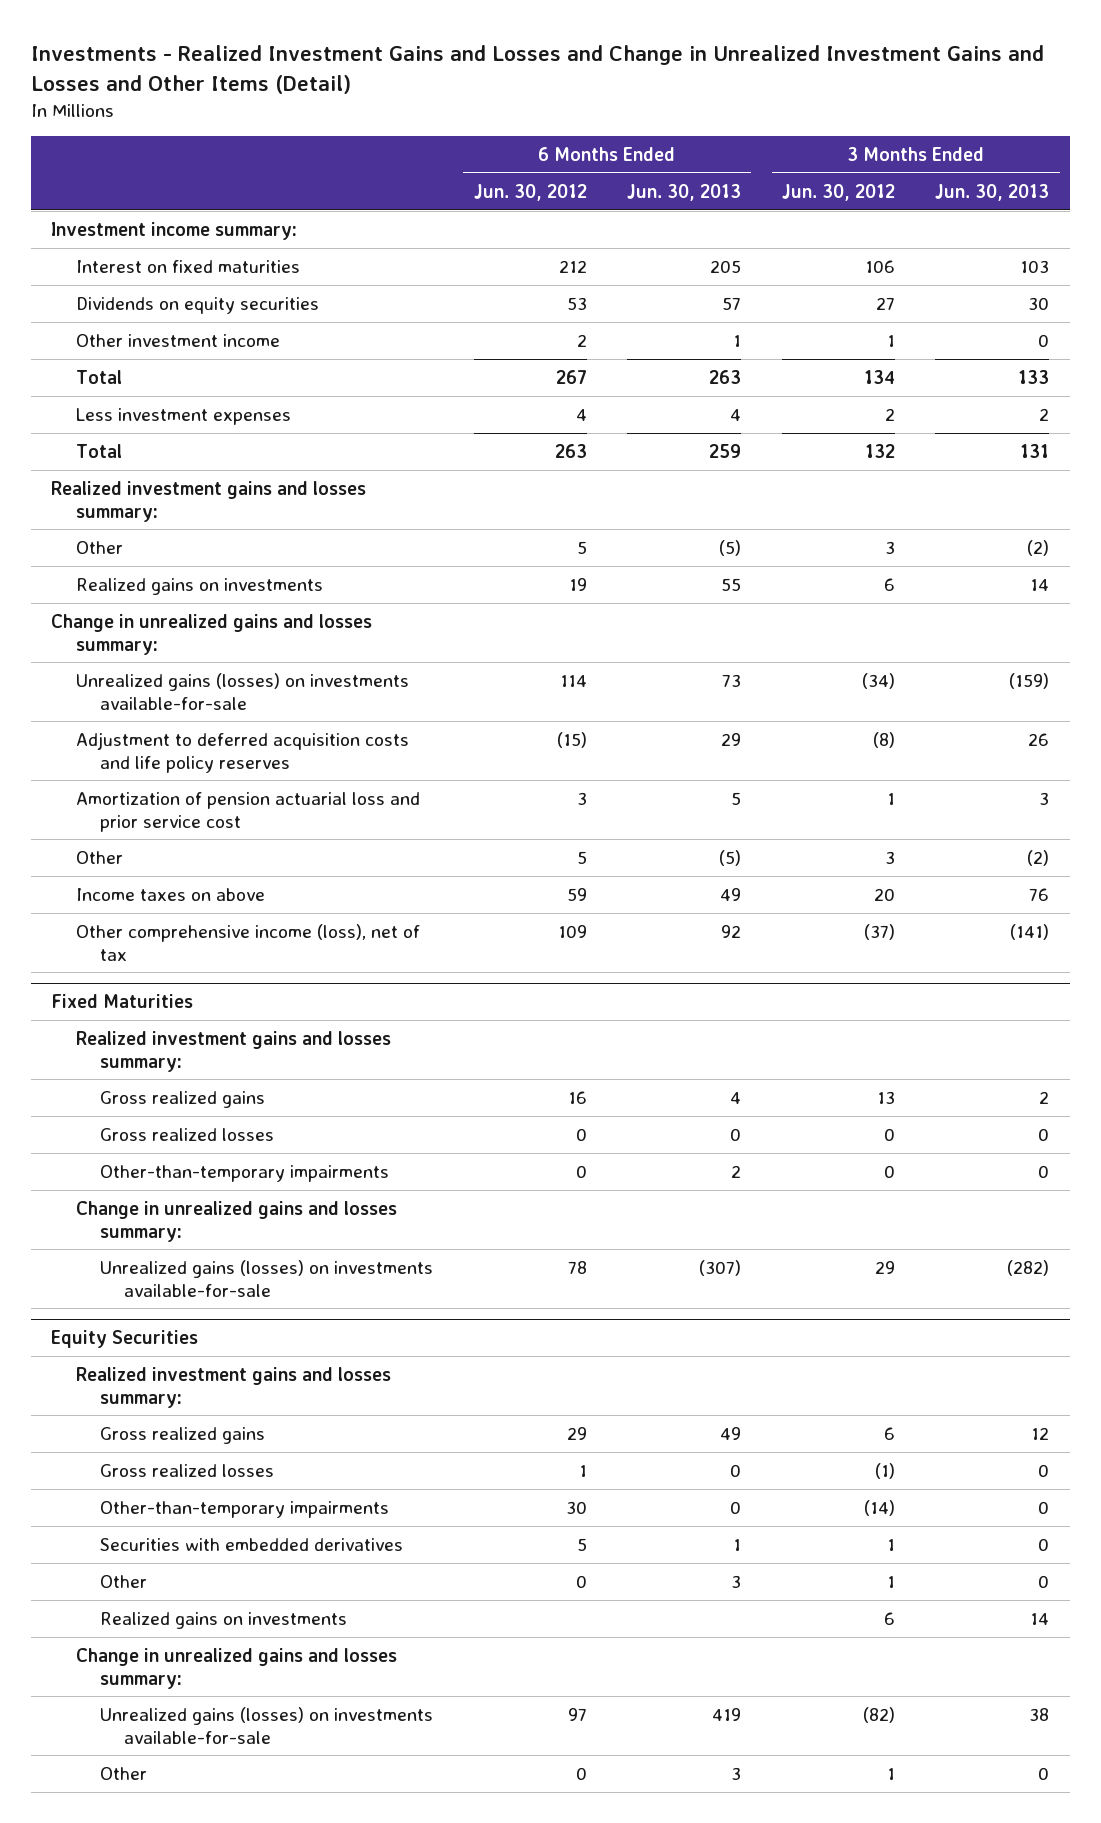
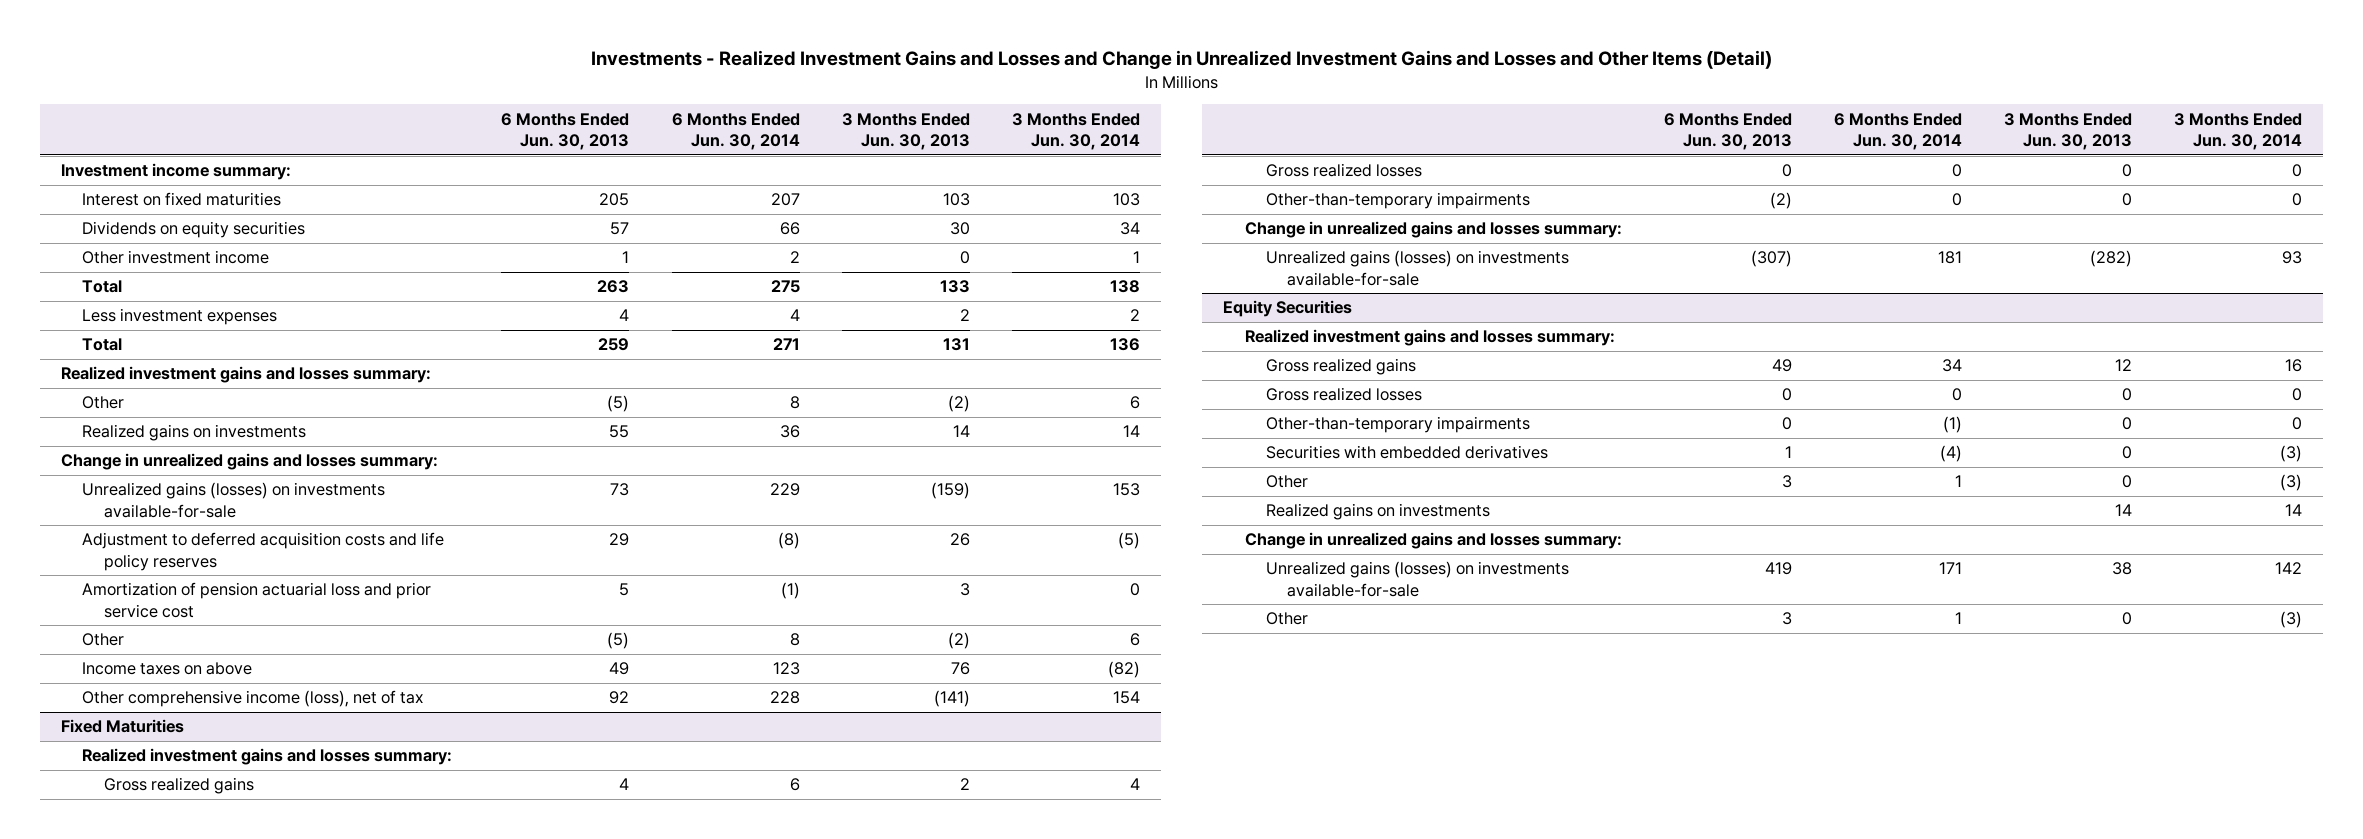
- | 6 Months Ended Jun. 30, 2012 | 6 Months Ended Jun. 30, 2013 | 3 Months Ended Jun. 30, 2012 | 3 Months Ended Jun. 30, 2013
+ | 6 Months Ended Jun. 30, 2013 | 6 Months Ended Jun. 30, 2014 | 3 Months Ended Jun. 30, 2013 | 3 Months Ended Jun. 30, 2014
@ Fixed Maturities
- Other-than-temporary impairments | 0 | 2 | 0 | 0
+ Other-than-temporary impairments | (2) | 0 | 0 | 0

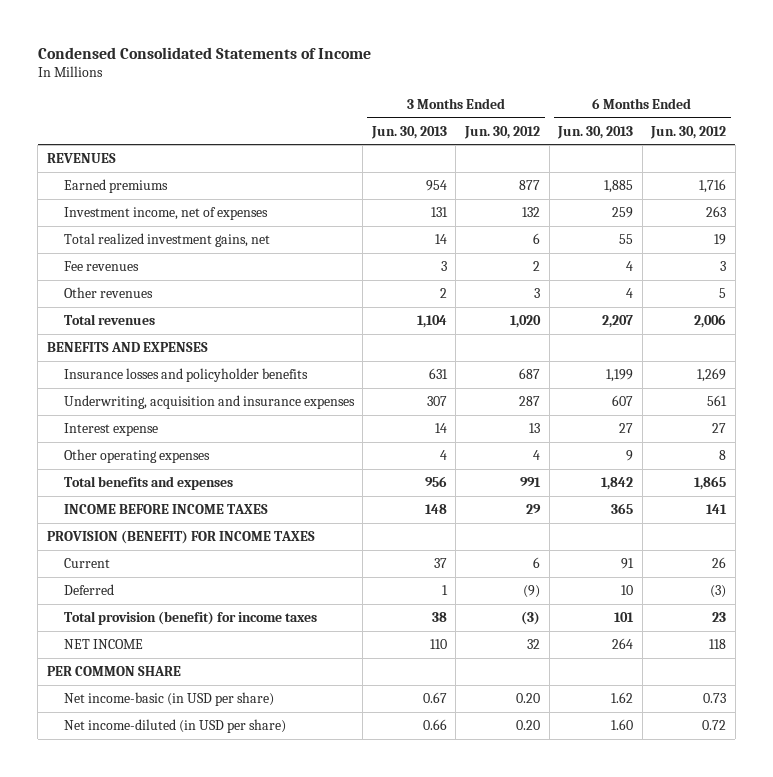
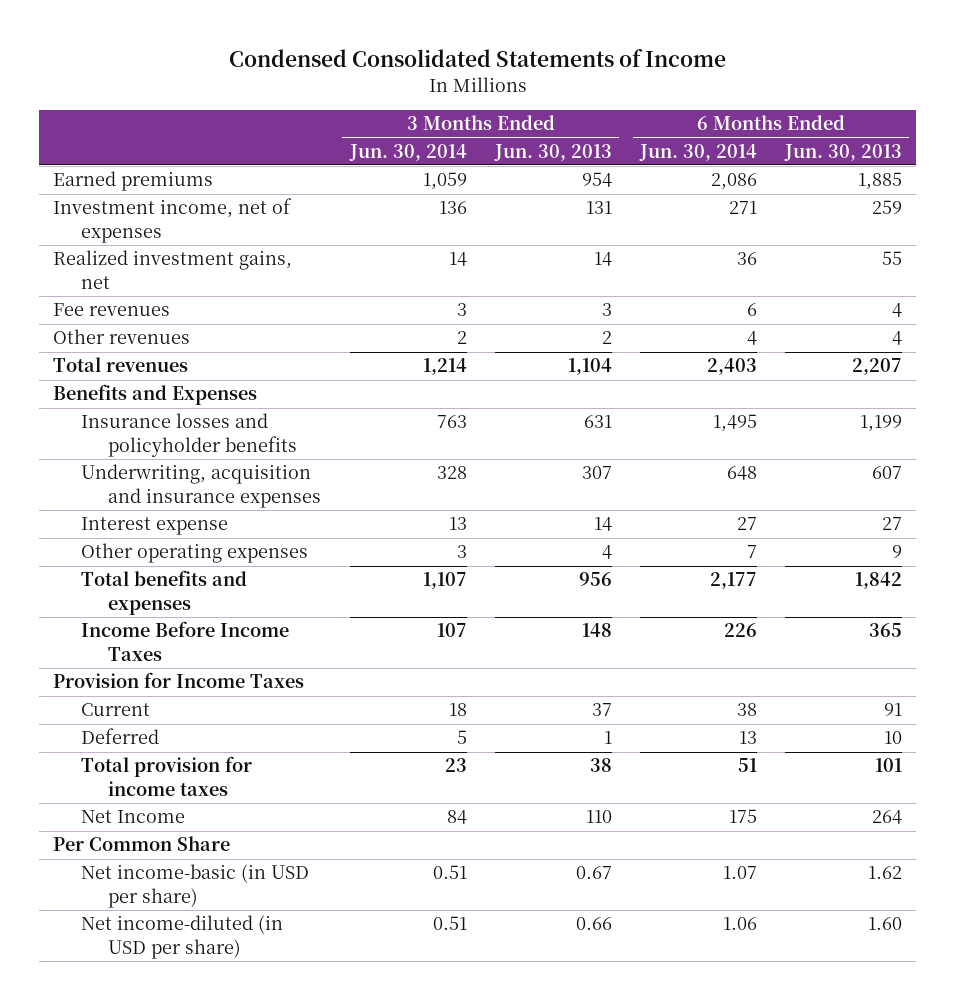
- | 3 Months Ended Jun. 30, 2013 | 3 Months Ended Jun. 30, 2012 | 6 Months Ended Jun. 30, 2013 | 6 Months Ended Jun. 30, 2012
+ | 3 Months Ended Jun. 30, 2014 | 3 Months Ended Jun. 30, 2013 | 6 Months Ended Jun. 30, 2014 | 6 Months Ended Jun. 30, 2013
- REVENUES
- Total realized investment gains, net | 14 | 6 | 55 | 19
+ Realized investment gains, net | 14 | 14 | 36 | 55
- BENEFITS AND EXPENSES
+ Benefits and Expenses
- INCOME BEFORE INCOME TAXES | 148 | 29 | 365 | 141
- PROVISION (BENEFIT) FOR INCOME TAXES
+ Income Before Income Taxes | 107 | 148 | 226 | 365
+ Provision for Income Taxes
- Total provision (benefit) for income taxes | 38 | (3) | 101 | 23
- NET INCOME | 110 | 32 | 264 | 118
- PER COMMON SHARE
+ Total provision for income taxes | 23 | 38 | 51 | 101
+ Net Income | 84 | 110 | 175 | 264
+ Per Common Share

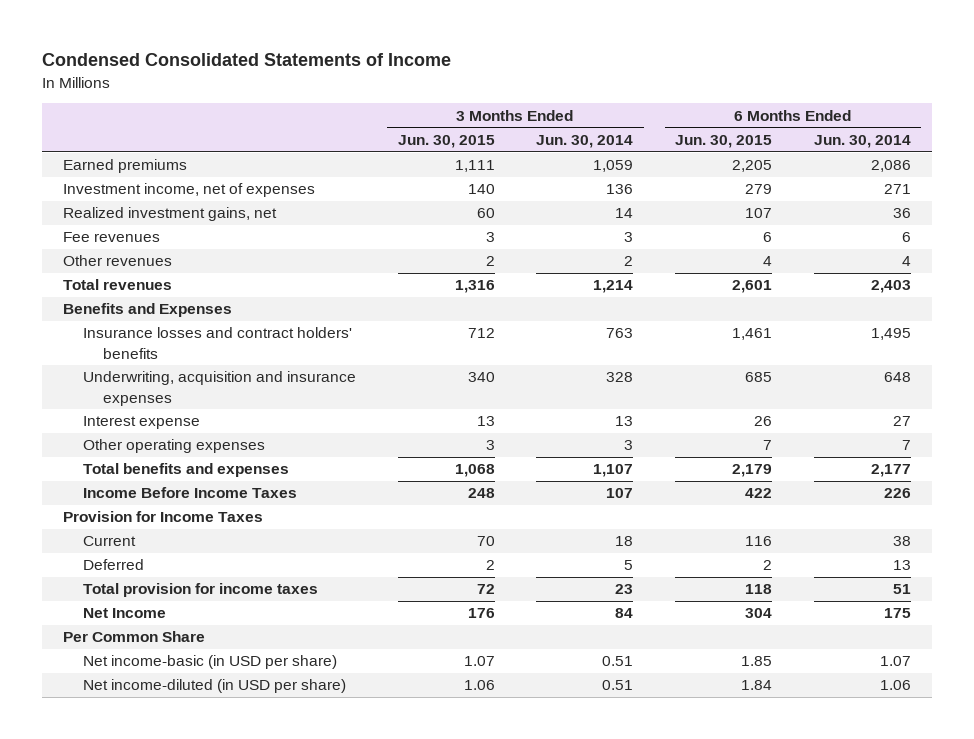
- | 3 Months Ended Jun. 30, 2014 | 3 Months Ended Jun. 30, 2013 | 6 Months Ended Jun. 30, 2014 | 6 Months Ended Jun. 30, 2013
+ | 3 Months Ended Jun. 30, 2015 | 3 Months Ended Jun. 30, 2014 | 6 Months Ended Jun. 30, 2015 | 6 Months Ended Jun. 30, 2014
- Insurance losses and policyholder benefits | 763 | 631 | 1,495 | 1,199
+ Insurance losses and contract holders' benefits | 712 | 763 | 1,461 | 1,495

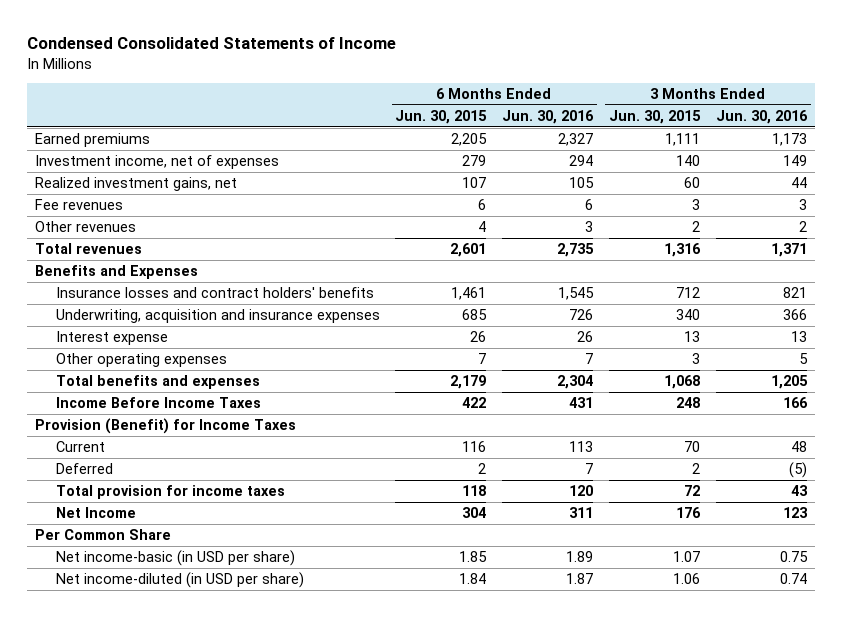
- | 3 Months Ended Jun. 30, 2015 | 3 Months Ended Jun. 30, 2014 | 6 Months Ended Jun. 30, 2015 | 6 Months Ended Jun. 30, 2014
+ | 6 Months Ended Jun. 30, 2015 | 6 Months Ended Jun. 30, 2016 | 3 Months Ended Jun. 30, 2015 | 3 Months Ended Jun. 30, 2016
- Provision for Income Taxes
+ Provision (Benefit) for Income Taxes

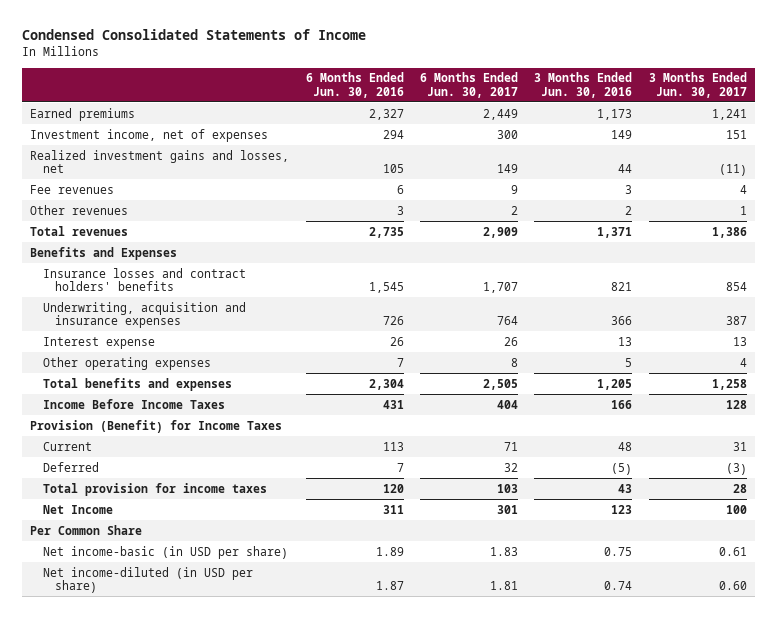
- | 6 Months Ended Jun. 30, 2015 | 6 Months Ended Jun. 30, 2016 | 3 Months Ended Jun. 30, 2015 | 3 Months Ended Jun. 30, 2016
+ | 6 Months Ended Jun. 30, 2016 | 6 Months Ended Jun. 30, 2017 | 3 Months Ended Jun. 30, 2016 | 3 Months Ended Jun. 30, 2017
- Realized investment gains, net | 107 | 105 | 60 | 44
+ Realized investment gains and losses, net | 105 | 149 | 44 | (11)

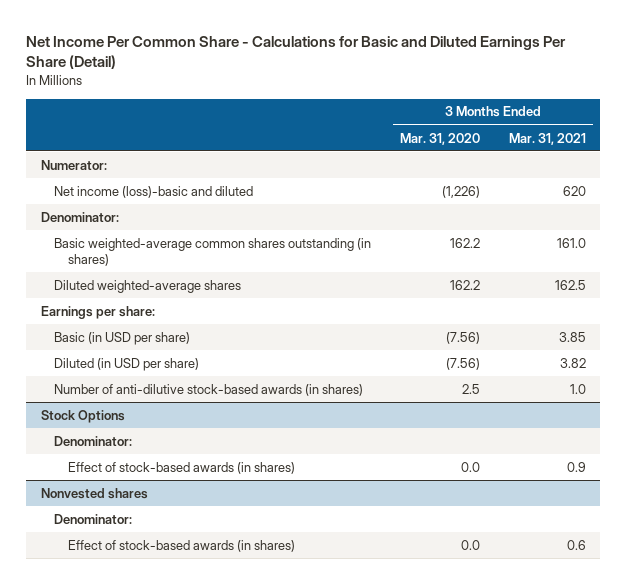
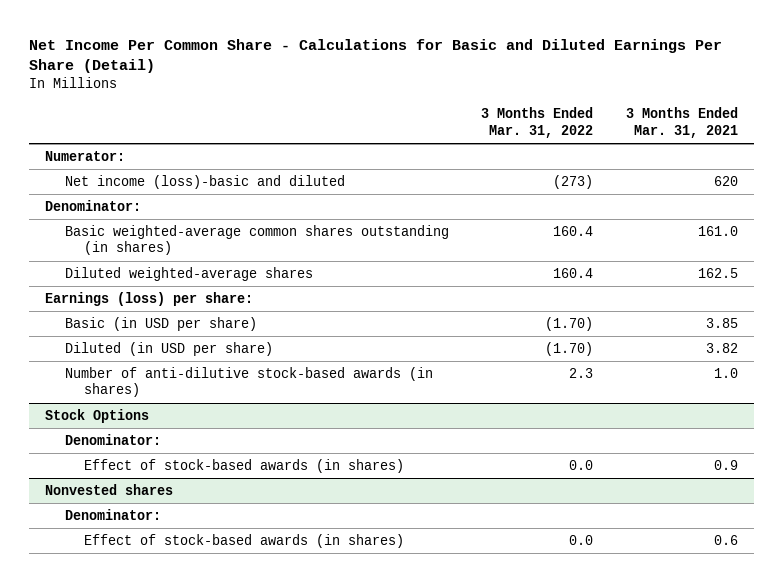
- | 3 Months Ended Mar. 31, 2020 | 3 Months Ended Mar. 31, 2021
+ | 3 Months Ended Mar. 31, 2022 | 3 Months Ended Mar. 31, 2021
- Earnings per share:
+ Earnings (loss) per share:

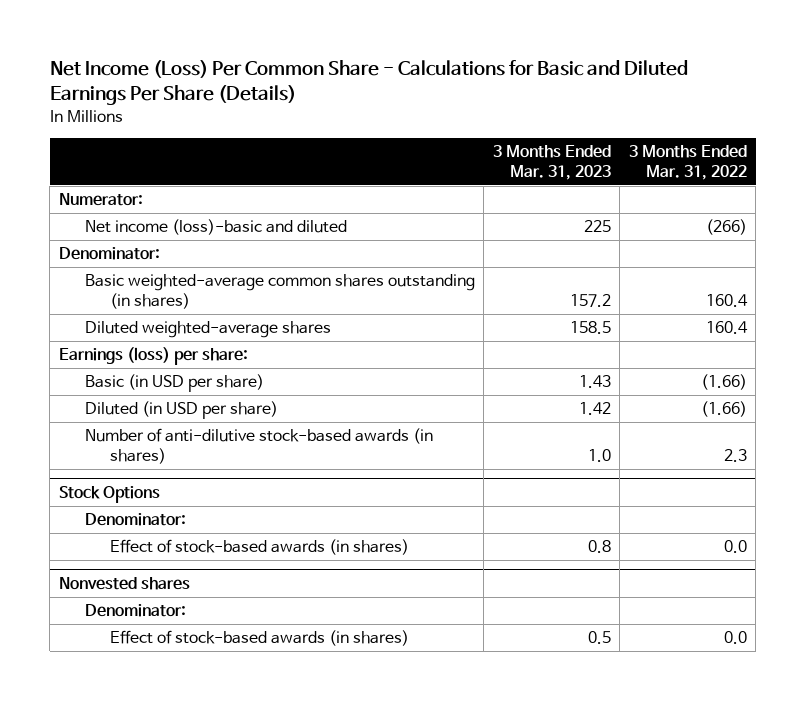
- Net Income Per Common Share - Calculations for Basic and Diluted Earnings Per Share (Detail)
+ Net Income (Loss) Per Common Share - Calculations for Basic and Diluted Earnings Per Share (Details)
- | 3 Months Ended Mar. 31, 2022 | 3 Months Ended Mar. 31, 2021
+ | 3 Months Ended Mar. 31, 2023 | 3 Months Ended Mar. 31, 2022
- Net income (loss)-basic and diluted | (273) | 620
+ Net income (loss)-basic and diluted | 225 | (266)
- Basic (in USD per share) | (1.70) | 3.85
- Diluted (in USD per share) | (1.70) | 3.82
+ Basic (in USD per share) | 1.43 | (1.66)
+ Diluted (in USD per share) | 1.42 | (1.66)

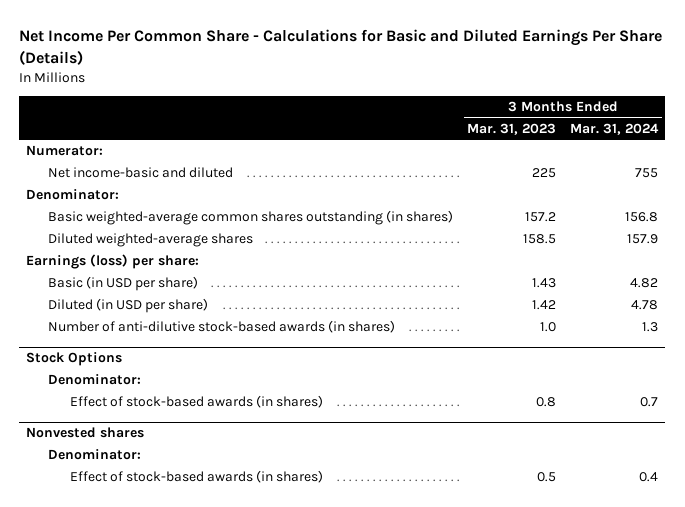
- Net Income (Loss) Per Common Share - Calculations for Basic and Diluted Earnings Per Share (Details)
+ Net Income Per Common Share - Calculations for Basic and Diluted Earnings Per Share (Details)
- | 3 Months Ended Mar. 31, 2023 | 3 Months Ended Mar. 31, 2022
+ | 3 Months Ended Mar. 31, 2023 | 3 Months Ended Mar. 31, 2024
- Net income (loss)-basic and diluted | 225 | (266)
+ Net income-basic and diluted | 225 | 755

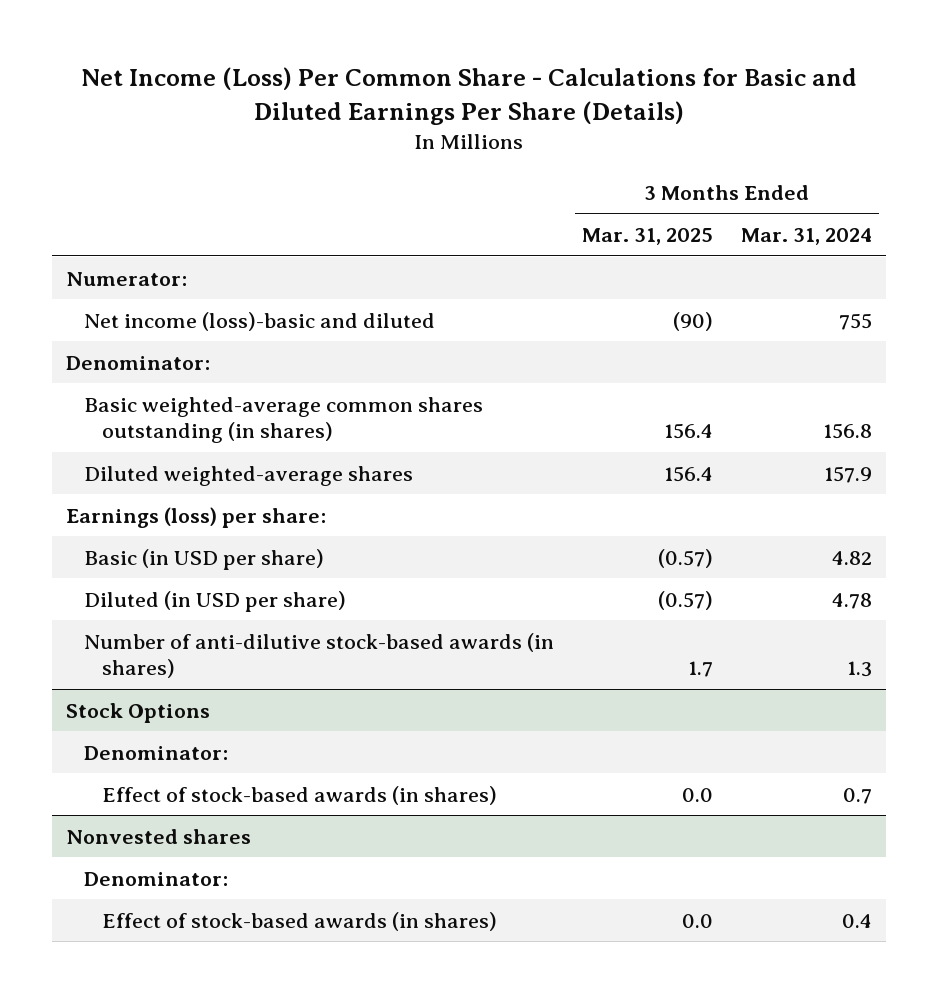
- Net Income Per Common Share - Calculations for Basic and Diluted Earnings Per Share (Details)
+ Net Income (Loss) Per Common Share - Calculations for Basic and Diluted Earnings Per Share (Details)
- | 3 Months Ended Mar. 31, 2023 | 3 Months Ended Mar. 31, 2024
+ | 3 Months Ended Mar. 31, 2025 | 3 Months Ended Mar. 31, 2024
- Net income-basic and diluted | 225 | 755
+ Net income (loss)-basic and diluted | (90) | 755

